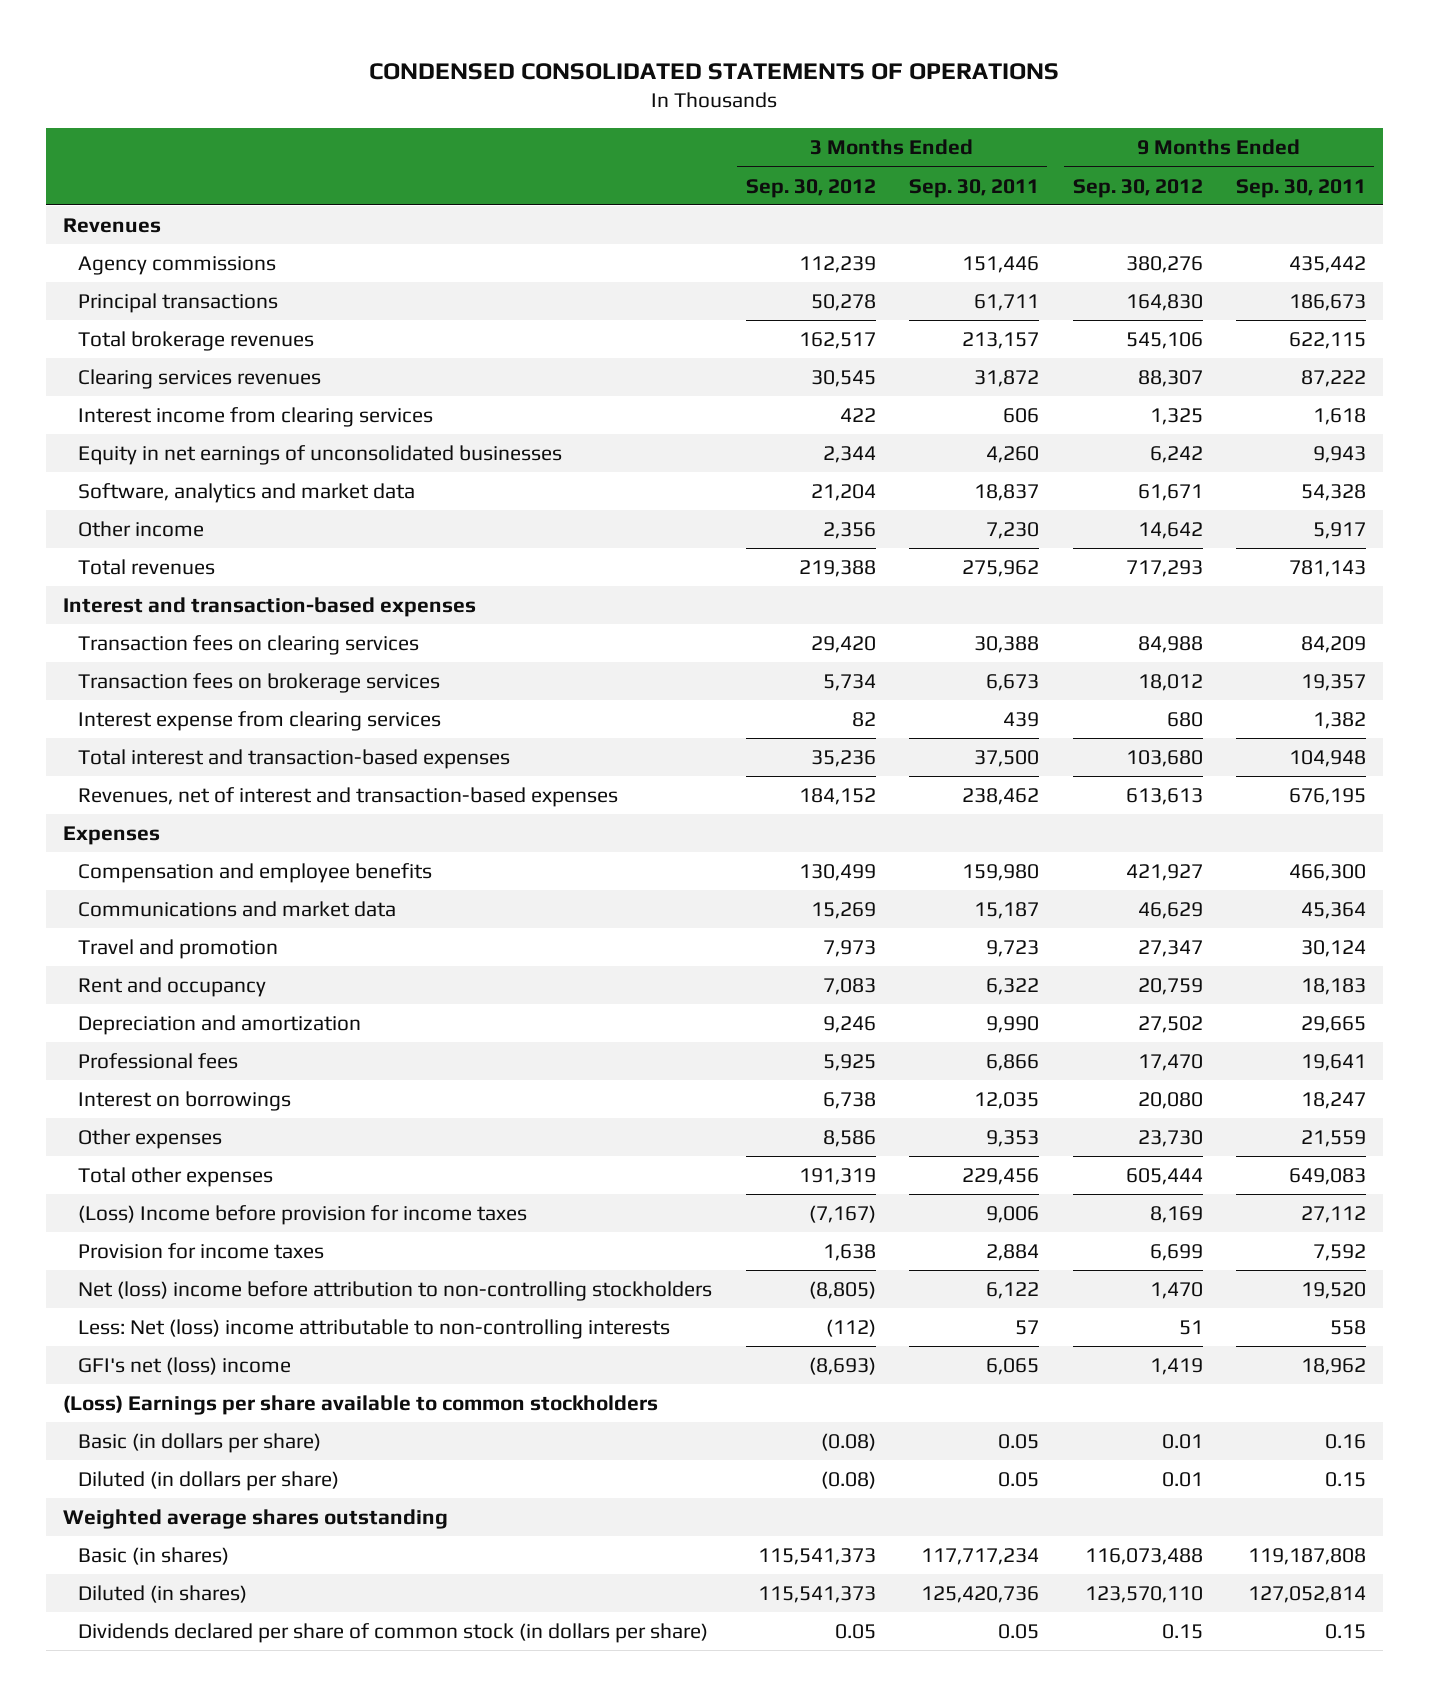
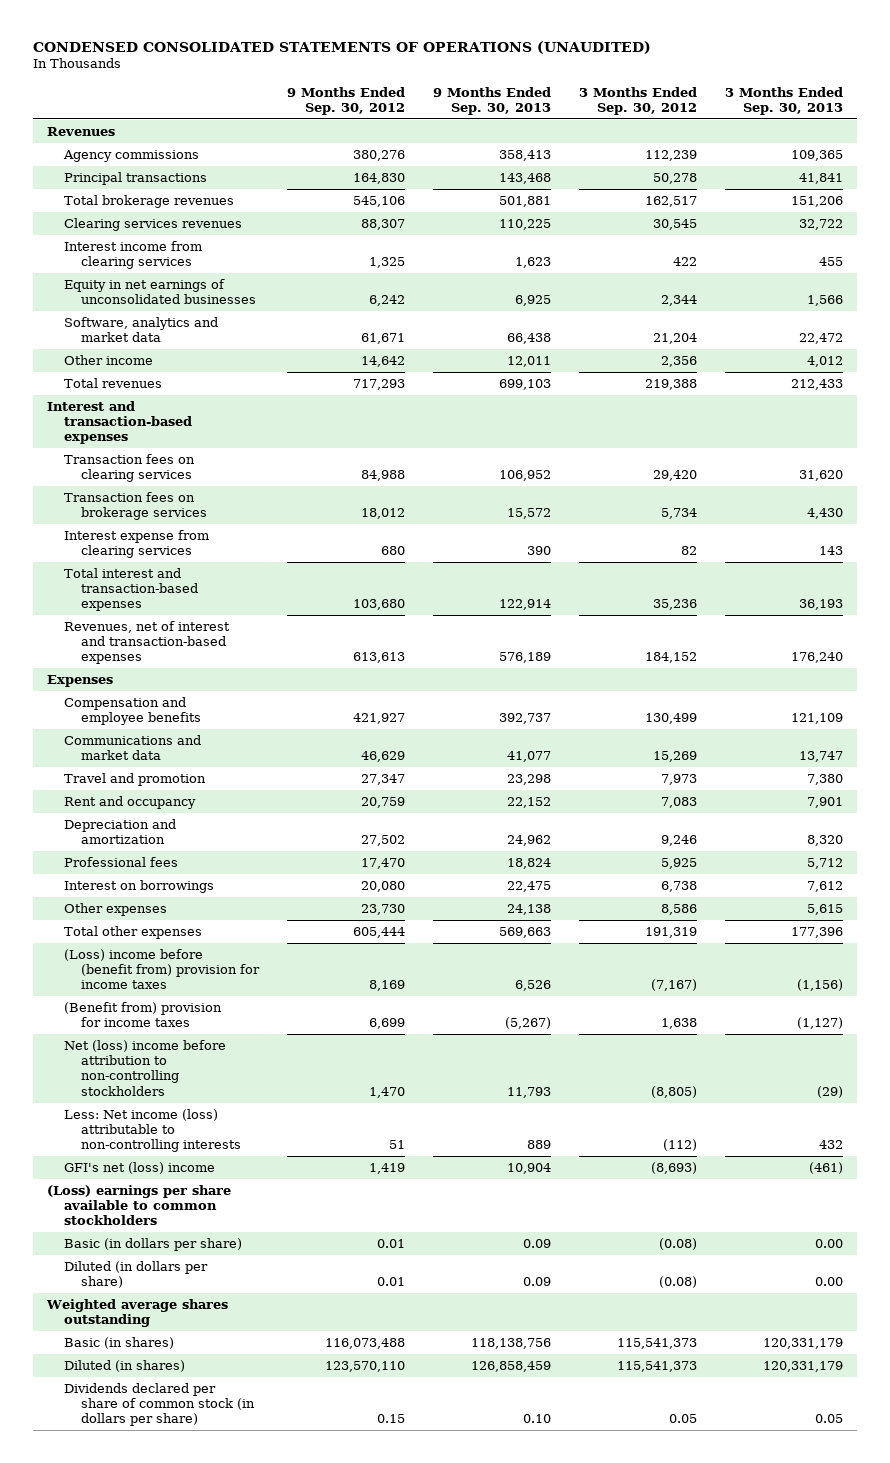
- CONDENSED CONSOLIDATED STATEMENTS OF OPERATIONS
+ CONDENSED CONSOLIDATED STATEMENTS OF OPERATIONS (UNAUDITED)
- | 3 Months Ended Sep. 30, 2012 | 3 Months Ended Sep. 30, 2011 | 9 Months Ended Sep. 30, 2012 | 9 Months Ended Sep. 30, 2011
+ | 9 Months Ended Sep. 30, 2012 | 9 Months Ended Sep. 30, 2013 | 3 Months Ended Sep. 30, 2012 | 3 Months Ended Sep. 30, 2013
- (Loss) Income before provision for income taxes | (7,167) | 9,006 | 8,169 | 27,112
- Provision for income taxes | 1,638 | 2,884 | 6,699 | 7,592
+ (Loss) income before (benefit from) provision for income taxes | 8,169 | 6,526 | (7,167) | (1,156)
+ (Benefit from) provision for income taxes | 6,699 | (5,267) | 1,638 | (1,127)
- Less: Net (loss) income attributable to non-controlling interests | (112) | 57 | 51 | 558
+ Less: Net income (loss) attributable to non-controlling interests | 51 | 889 | (112) | 432
- (Loss) Earnings per share available to common stockholders
+ (Loss) earnings per share available to common stockholders

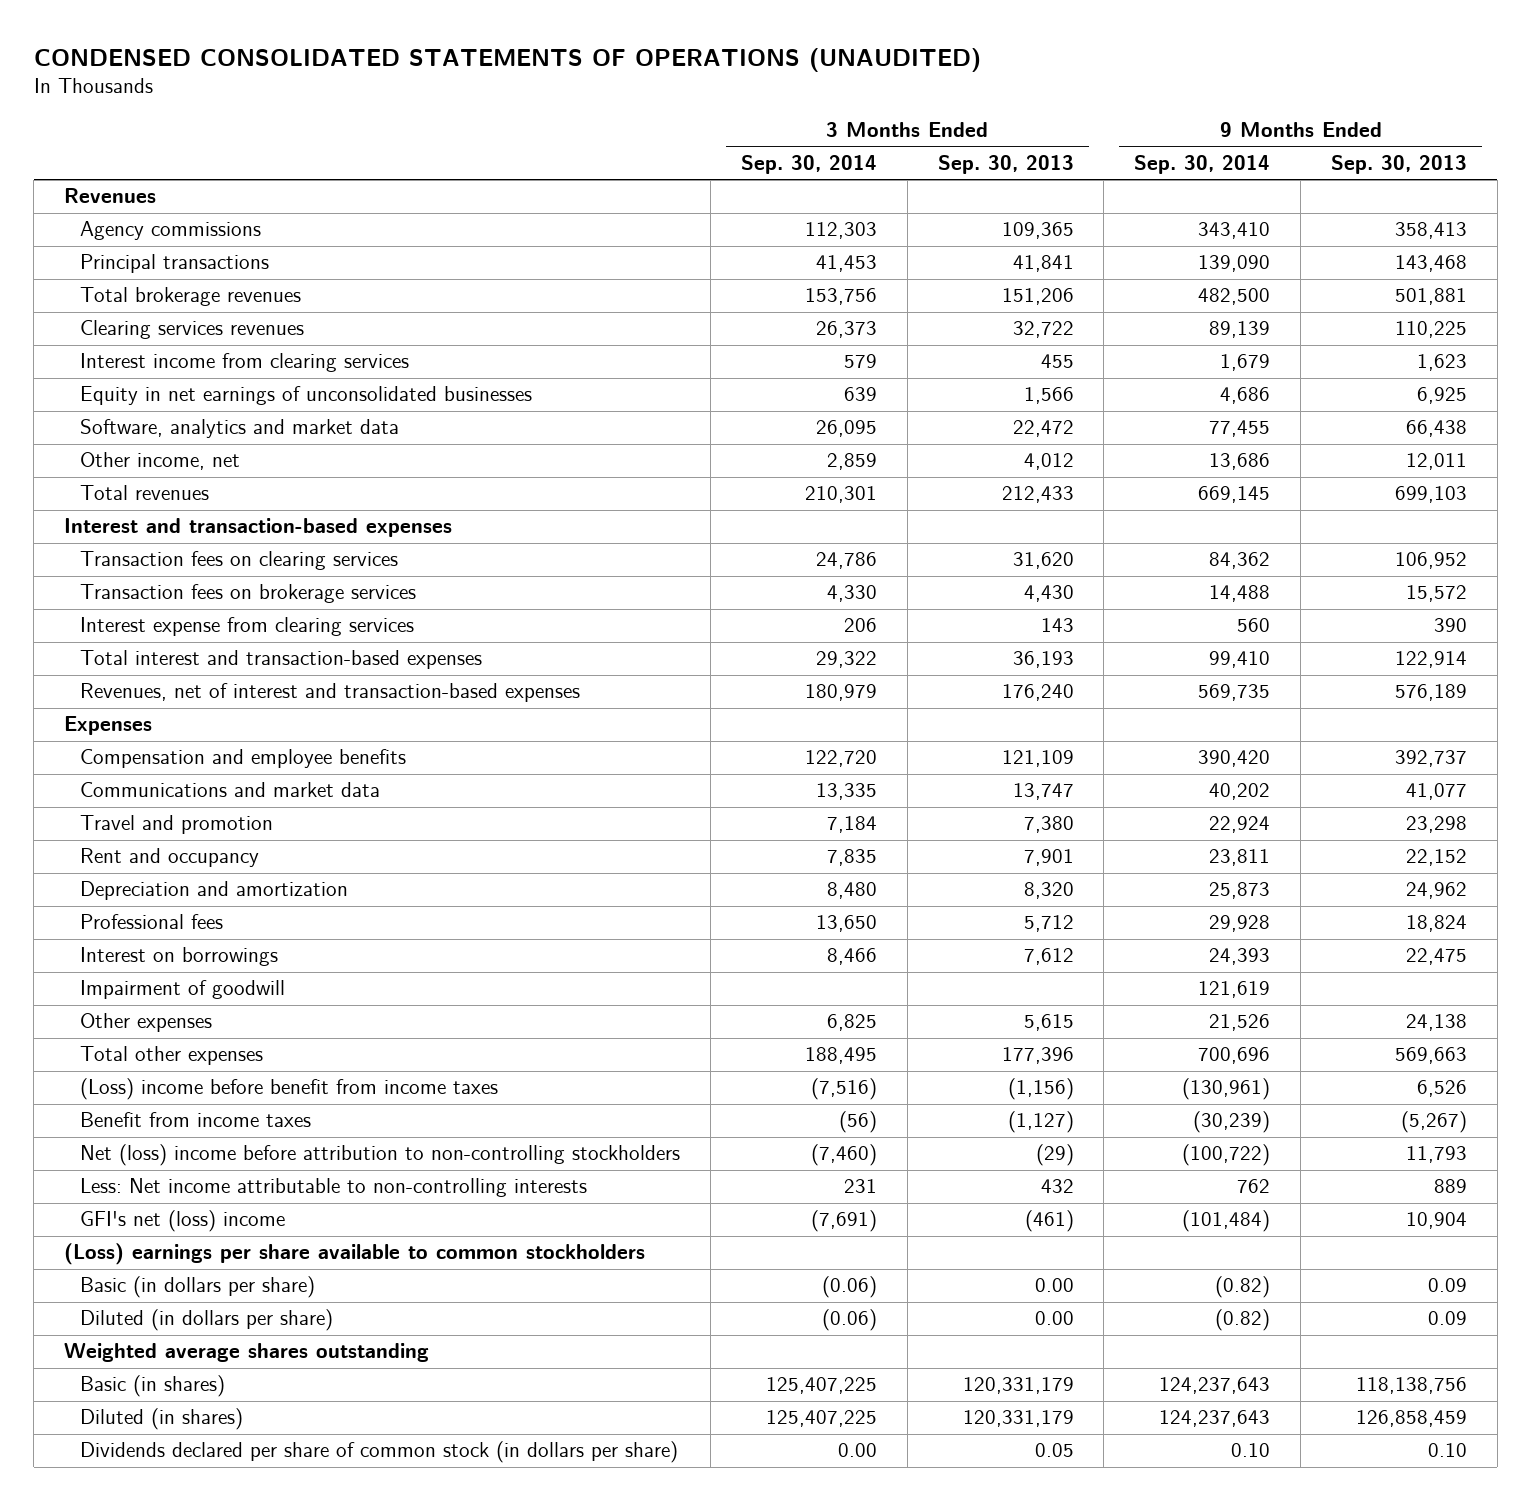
- | 9 Months Ended Sep. 30, 2012 | 9 Months Ended Sep. 30, 2013 | 3 Months Ended Sep. 30, 2012 | 3 Months Ended Sep. 30, 2013
+ | 3 Months Ended Sep. 30, 2014 | 3 Months Ended Sep. 30, 2013 | 9 Months Ended Sep. 30, 2014 | 9 Months Ended Sep. 30, 2013
- Other income | 14,642 | 12,011 | 2,356 | 4,012
+ Other income, net | 2,859 | 4,012 | 13,686 | 12,011
+ Impairment of goodwill | | | 121,619 |
- (Loss) income before (benefit from) provision for income taxes | 8,169 | 6,526 | (7,167) | (1,156)
- (Benefit from) provision for income taxes | 6,699 | (5,267) | 1,638 | (1,127)
+ (Loss) income before benefit from income taxes | (7,516) | (1,156) | (130,961) | 6,526
+ Benefit from income taxes | (56) | (1,127) | (30,239) | (5,267)
- Less: Net income (loss) attributable to non-controlling interests | 51 | 889 | (112) | 432
+ Less: Net income attributable to non-controlling interests | 231 | 432 | 762 | 889

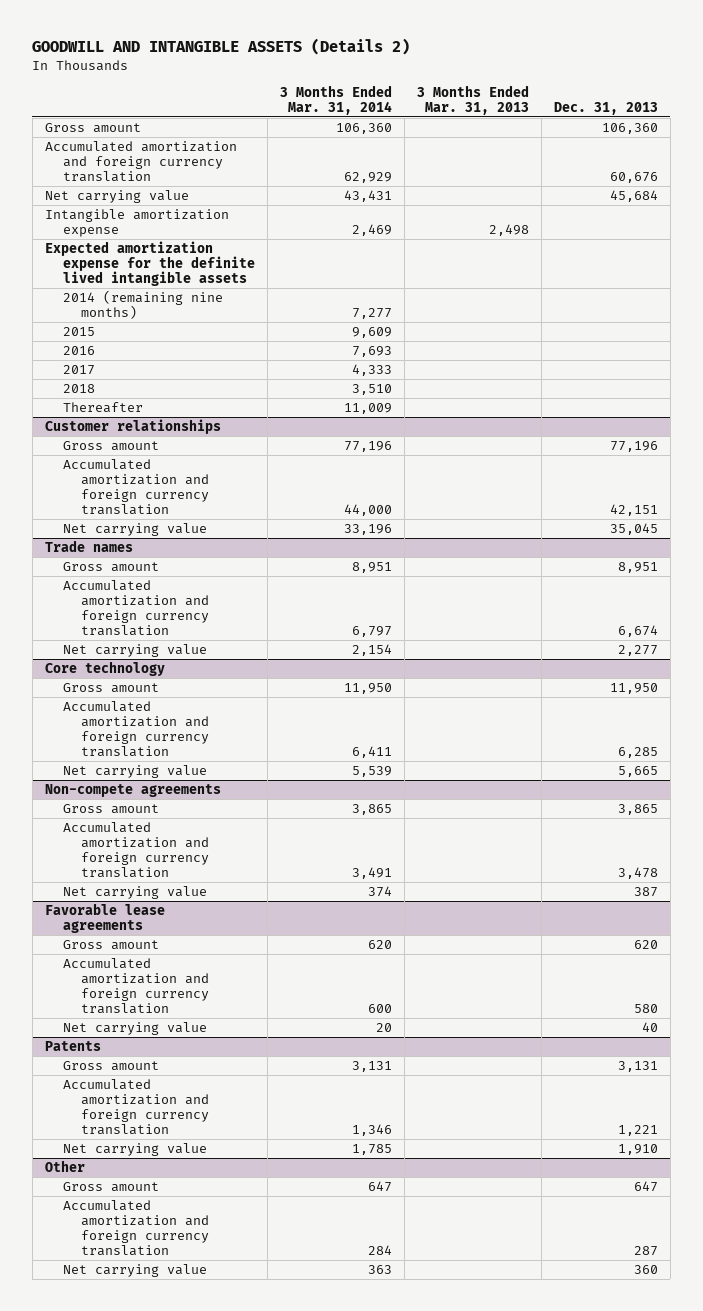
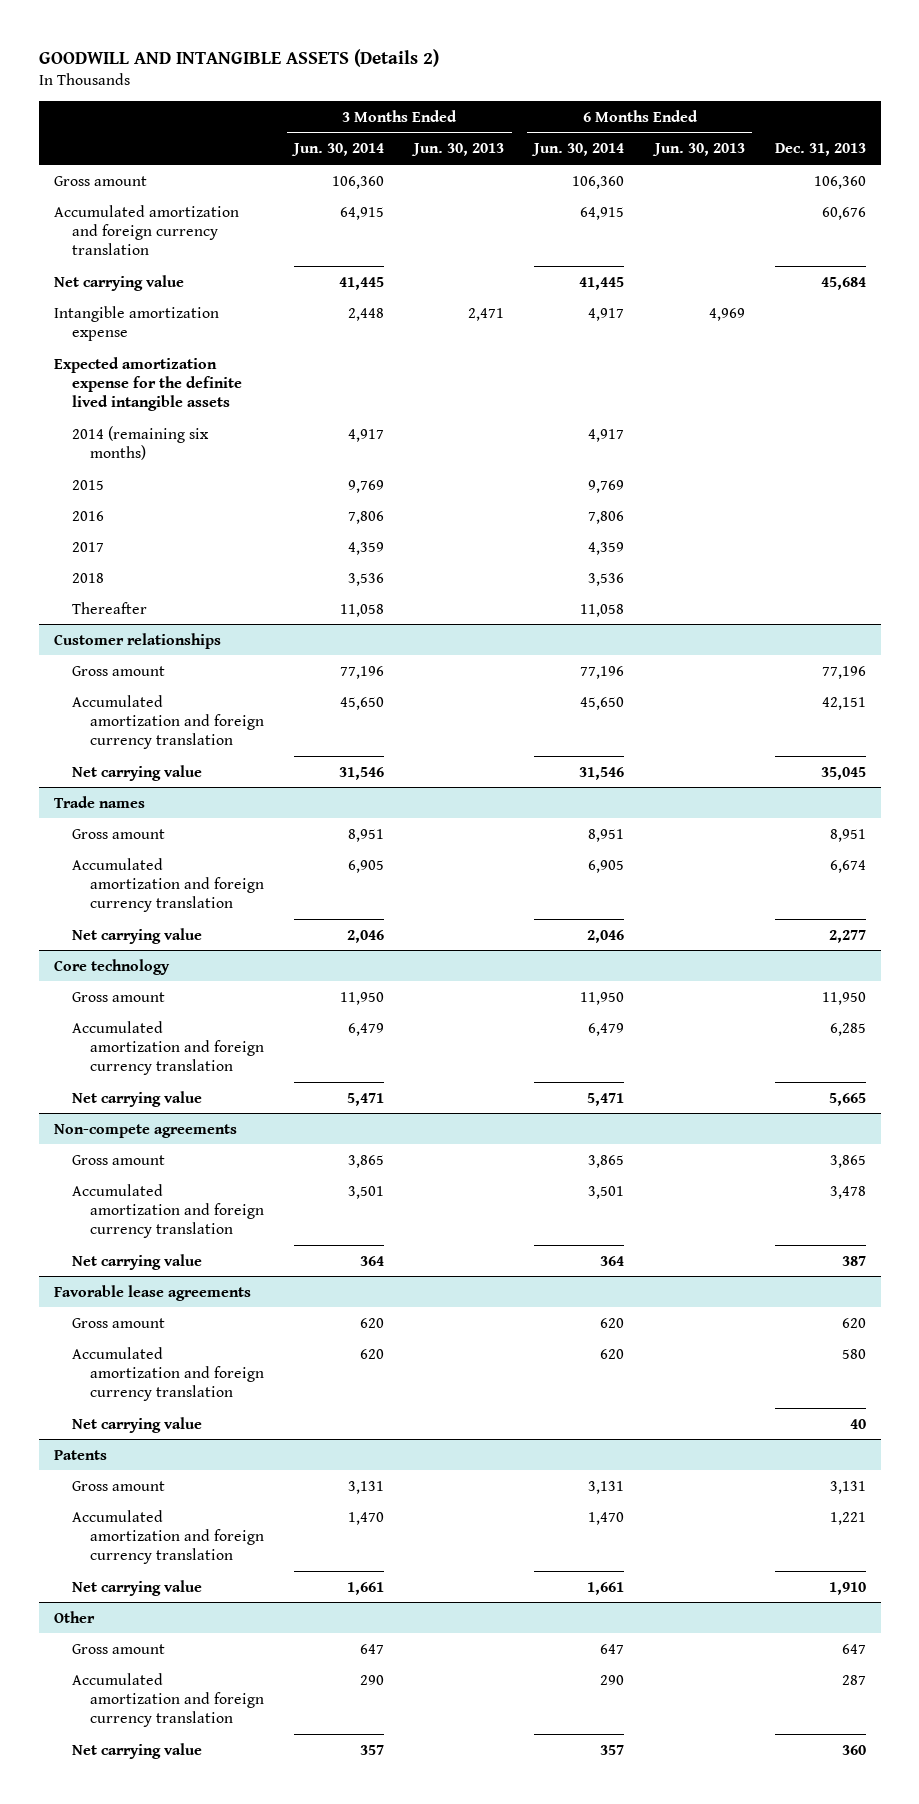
- | 3 Months Ended Mar. 31, 2014 | 3 Months Ended Mar. 31, 2013 | Dec. 31, 2013
+ | 3 Months Ended Jun. 30, 2014 | 3 Months Ended Jun. 30, 2013 | 6 Months Ended Jun. 30, 2014 | 6 Months Ended Jun. 30, 2013 | Dec. 31, 2013
- 2014 (remaining nine months) | 7,277 | |
+ 2014 (remaining six months) | 4,917 | | 4,917 | |

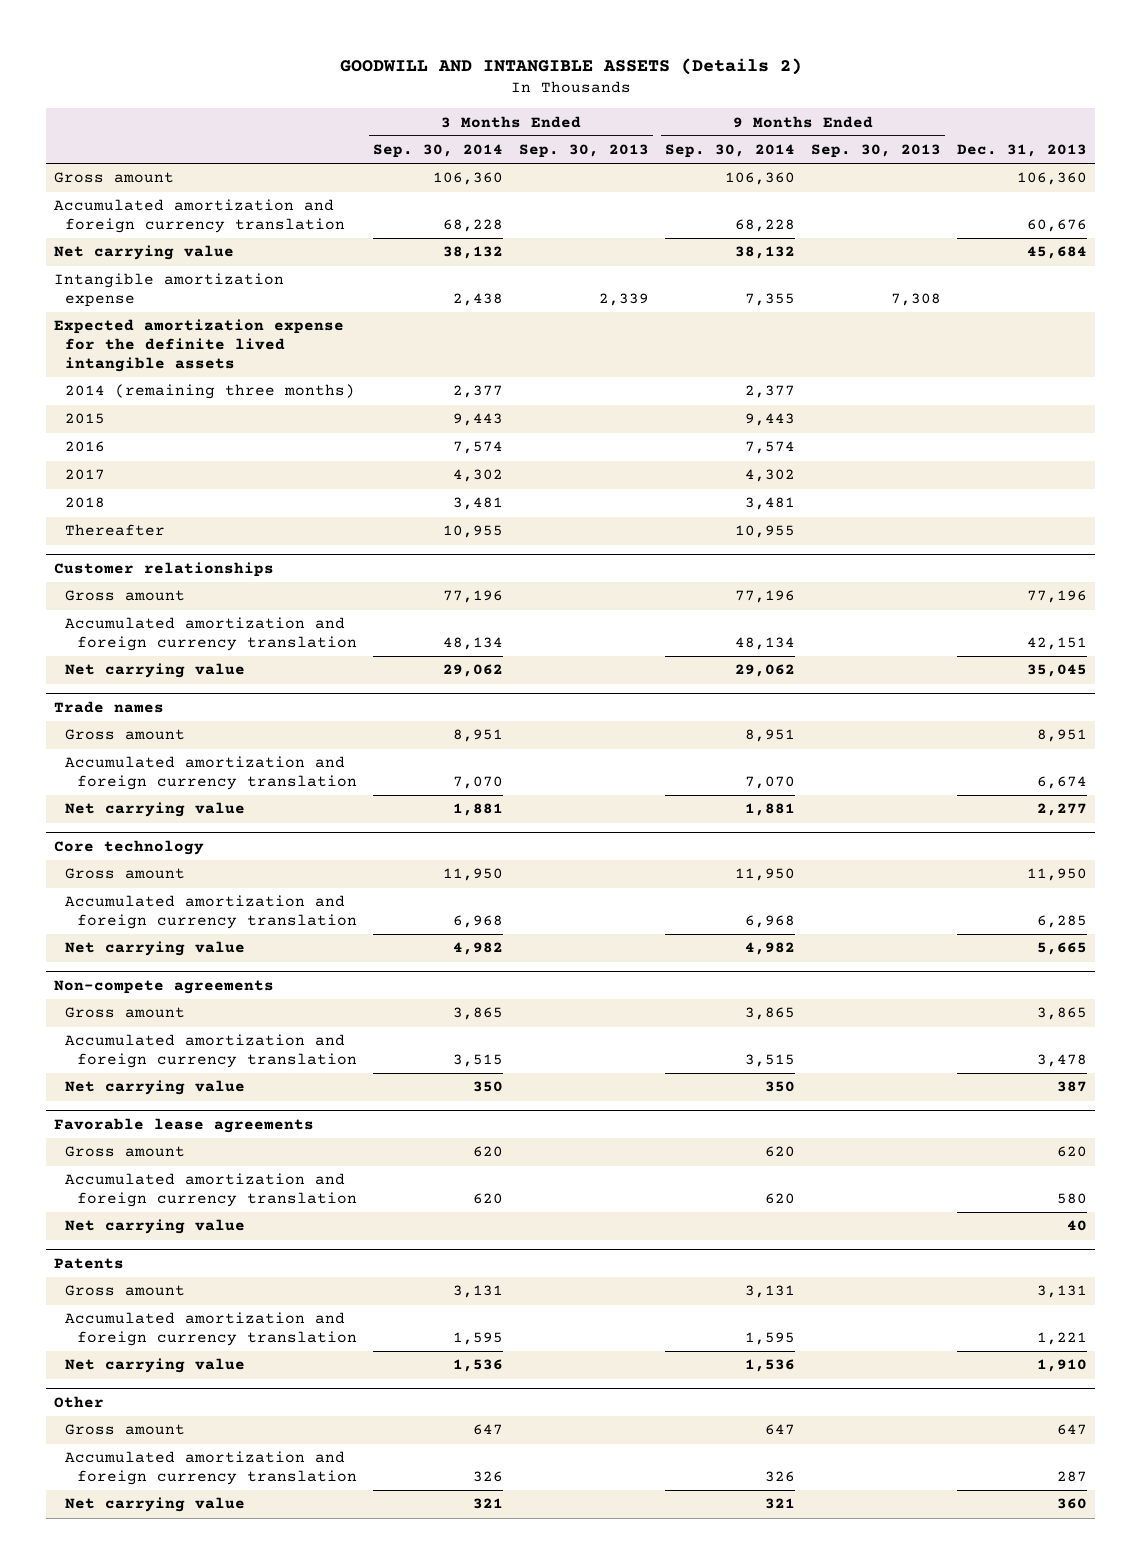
- | 3 Months Ended Jun. 30, 2014 | 3 Months Ended Jun. 30, 2013 | 6 Months Ended Jun. 30, 2014 | 6 Months Ended Jun. 30, 2013 | Dec. 31, 2013
+ | 3 Months Ended Sep. 30, 2014 | 3 Months Ended Sep. 30, 2013 | 9 Months Ended Sep. 30, 2014 | 9 Months Ended Sep. 30, 2013 | Dec. 31, 2013
- 2014 (remaining six months) | 4,917 | | 4,917 | |
+ 2014 (remaining three months) | 2,377 | | 2,377 | |

